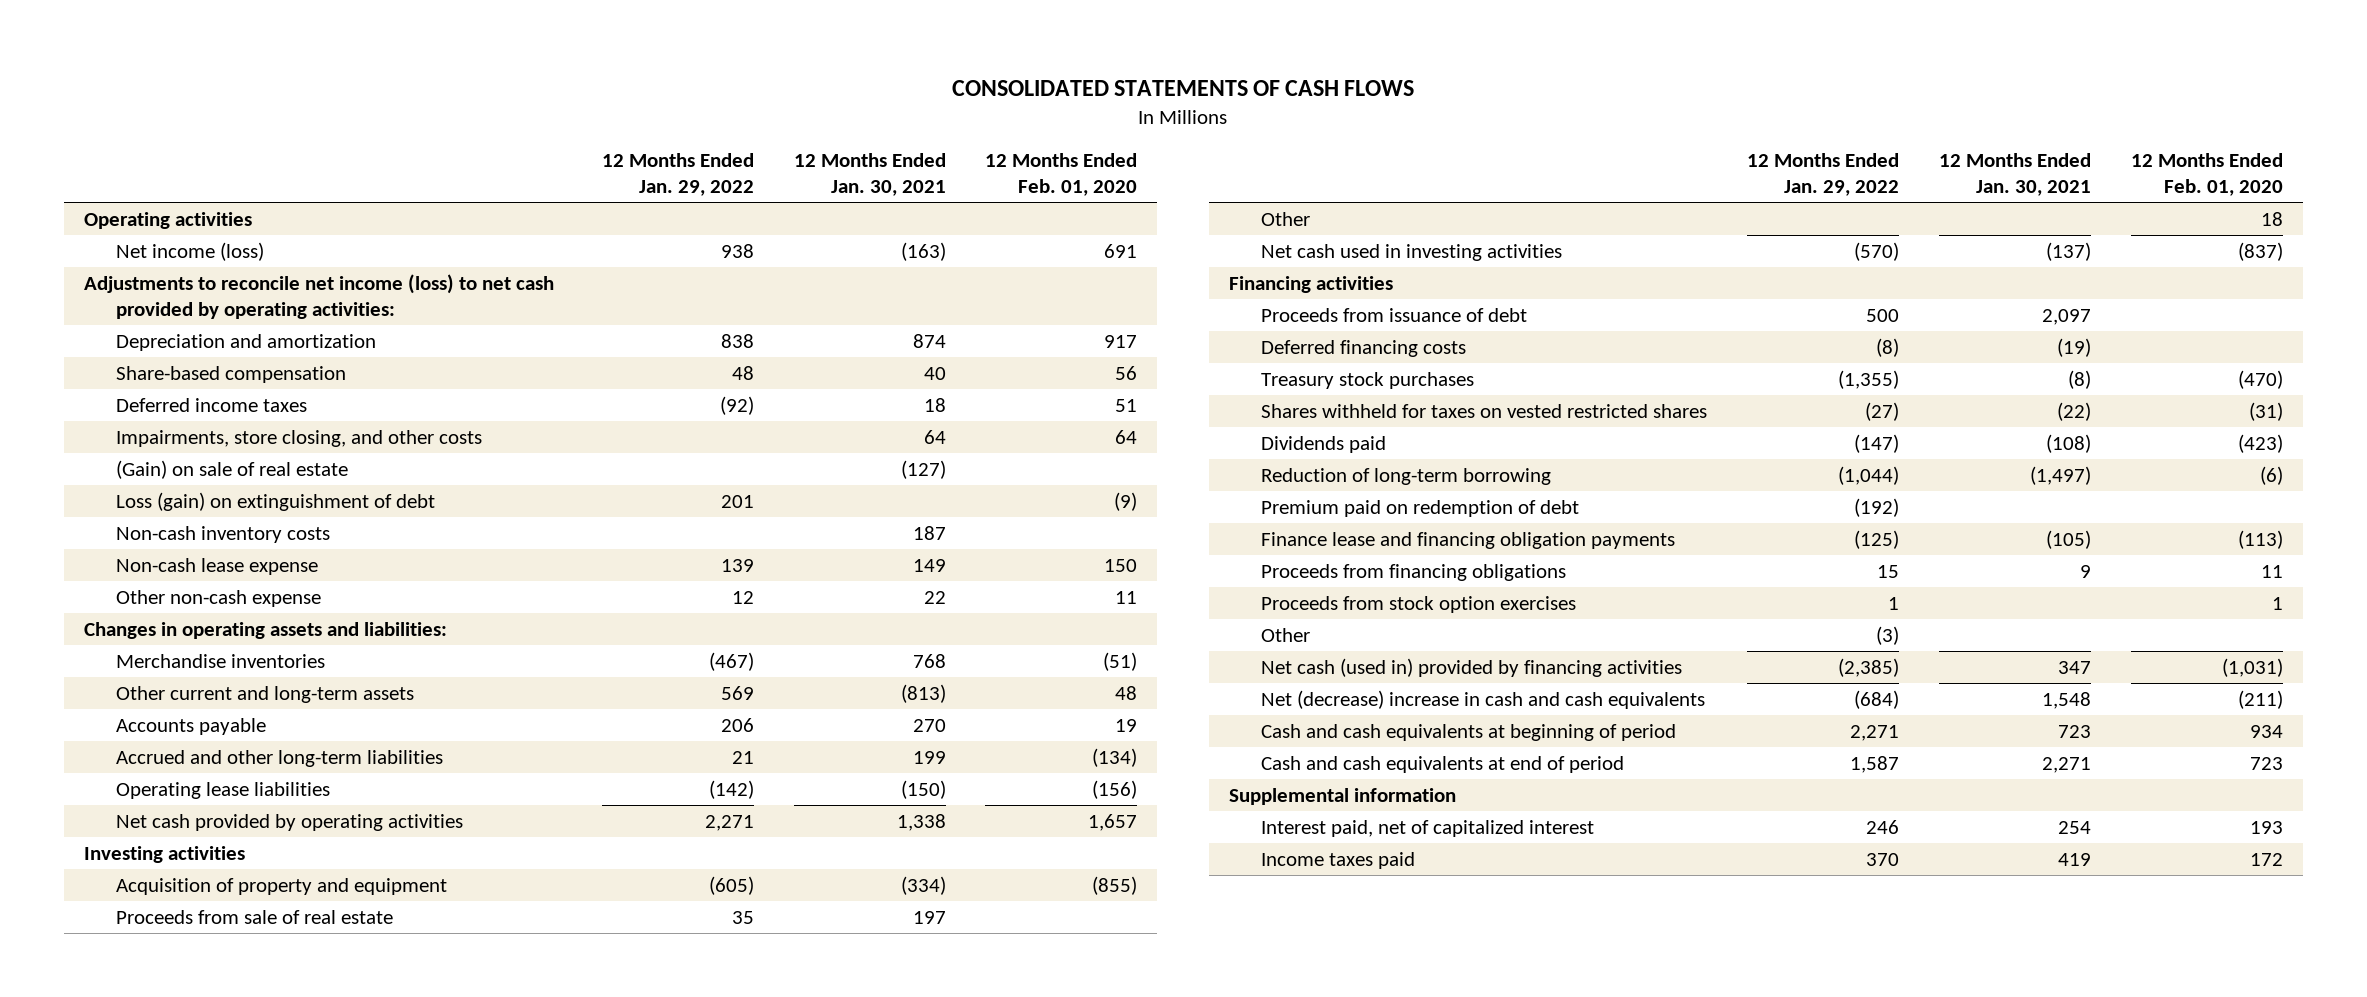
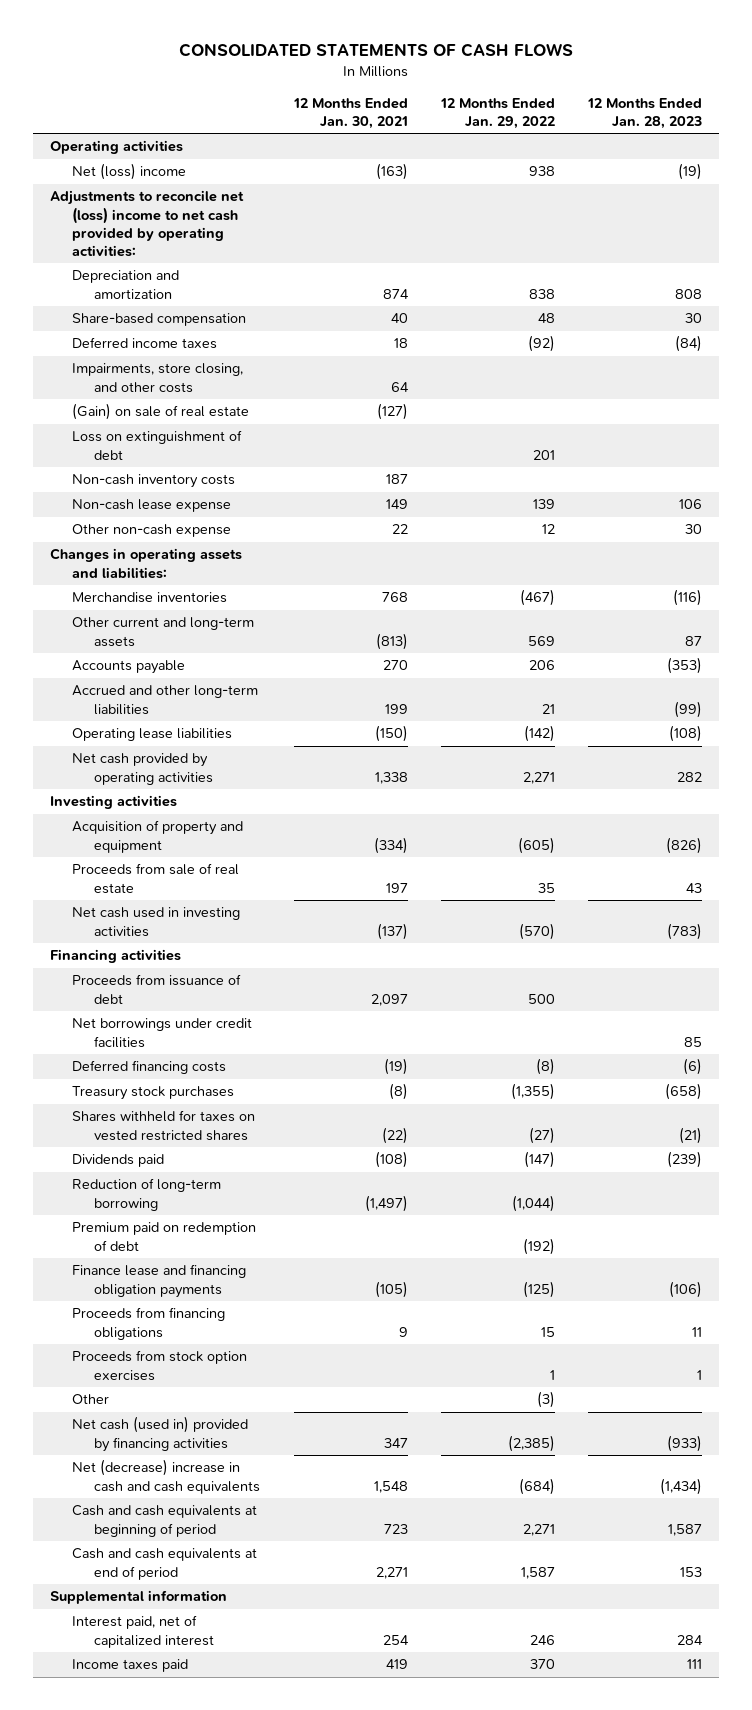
- | 12 Months Ended Jan. 29, 2022 | 12 Months Ended Jan. 30, 2021 | 12 Months Ended Feb. 01, 2020
+ | 12 Months Ended Jan. 30, 2021 | 12 Months Ended Jan. 29, 2022 | 12 Months Ended Jan. 28, 2023
- Net income (loss) | 938 | (163) | 691
- Adjustments to reconcile net income (loss) to net cash provided by operating activities:
+ Net (loss) income | (163) | 938 | (19)
+ Adjustments to reconcile net (loss) income to net cash provided by operating activities:
- Loss (gain) on extinguishment of debt | 201 | | (9)
+ Loss on extinguishment of debt | | 201 |
- Other | | | 18
+ Net borrowings under credit facilities | | | 85

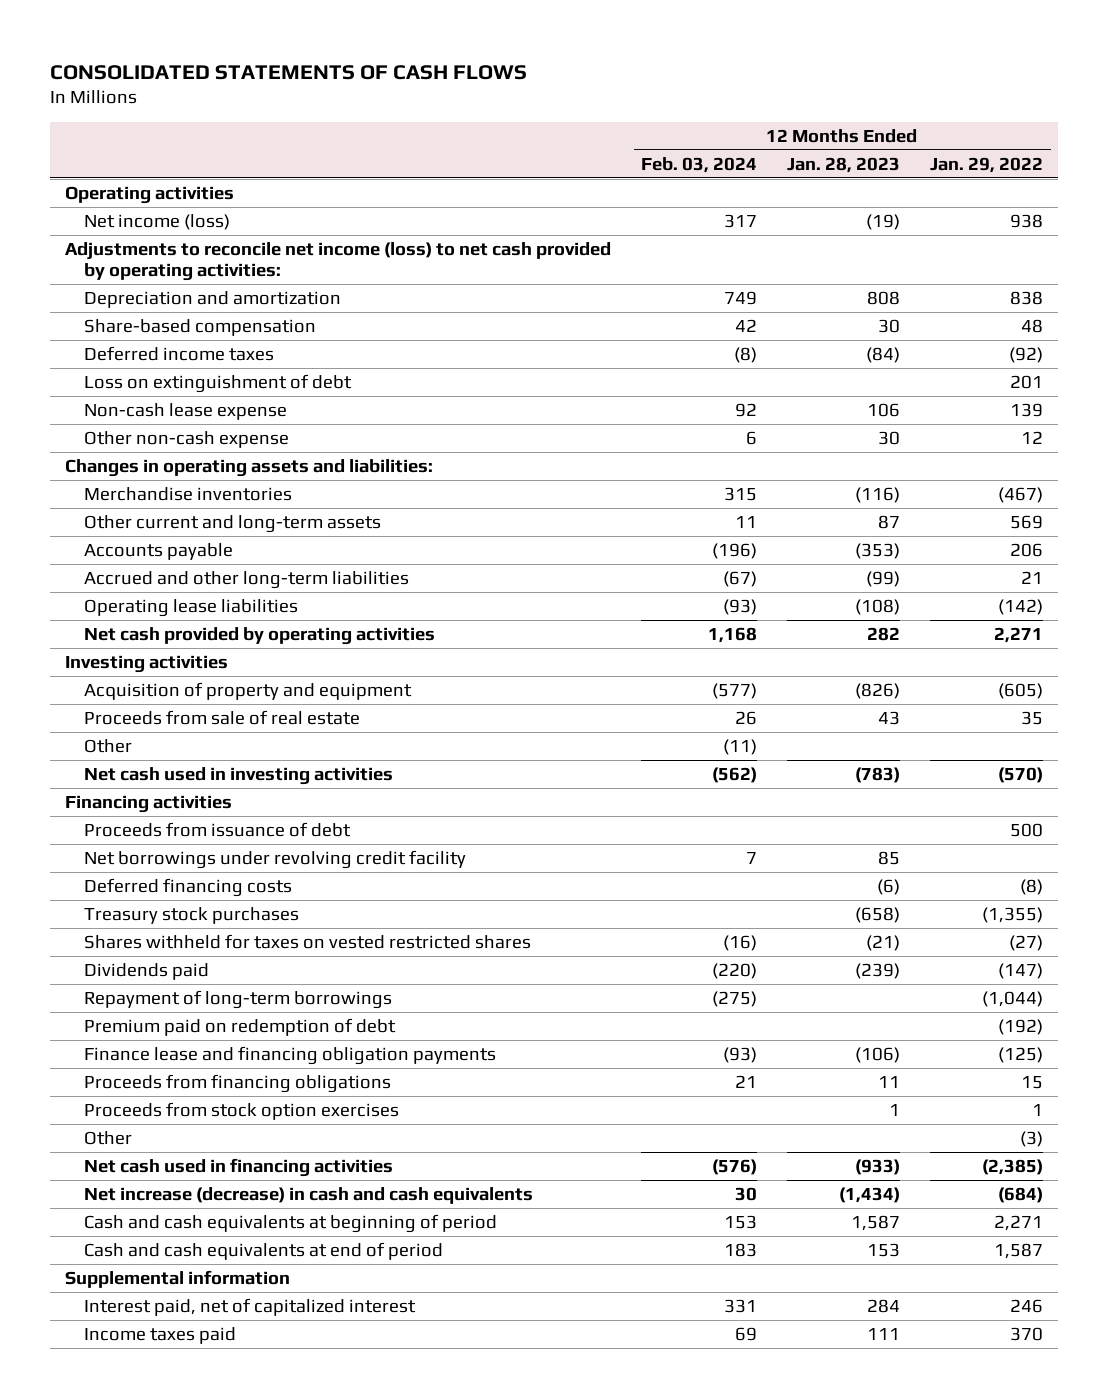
- | 12 Months Ended Jan. 30, 2021 | 12 Months Ended Jan. 29, 2022 | 12 Months Ended Jan. 28, 2023
+ | 12 Months Ended Feb. 03, 2024 | 12 Months Ended Jan. 28, 2023 | 12 Months Ended Jan. 29, 2022
- Net (loss) income | (163) | 938 | (19)
- Adjustments to reconcile net (loss) income to net cash provided by operating activities:
+ Net income (loss) | 317 | (19) | 938
+ Adjustments to reconcile net income (loss) to net cash provided by operating activities:
- Impairments, store closing, and other costs | 64 | |
- (Gain) on sale of real estate | (127) | |
- Non-cash inventory costs | 187 | |
+ Other | (11) | |
- Net borrowings under credit facilities | | | 85
+ Net borrowings under revolving credit facility | 7 | 85 |
- Reduction of long-term borrowing | (1,497) | (1,044) |
+ Repayment of long-term borrowings | (275) | | (1,044)
- Net cash (used in) provided by financing activities | 347 | (2,385) | (933)
- Net (decrease) increase in cash and cash equivalents | 1,548 | (684) | (1,434)
+ Net cash used in financing activities | (576) | (933) | (2,385)
+ Net increase (decrease) in cash and cash equivalents | 30 | (1,434) | (684)

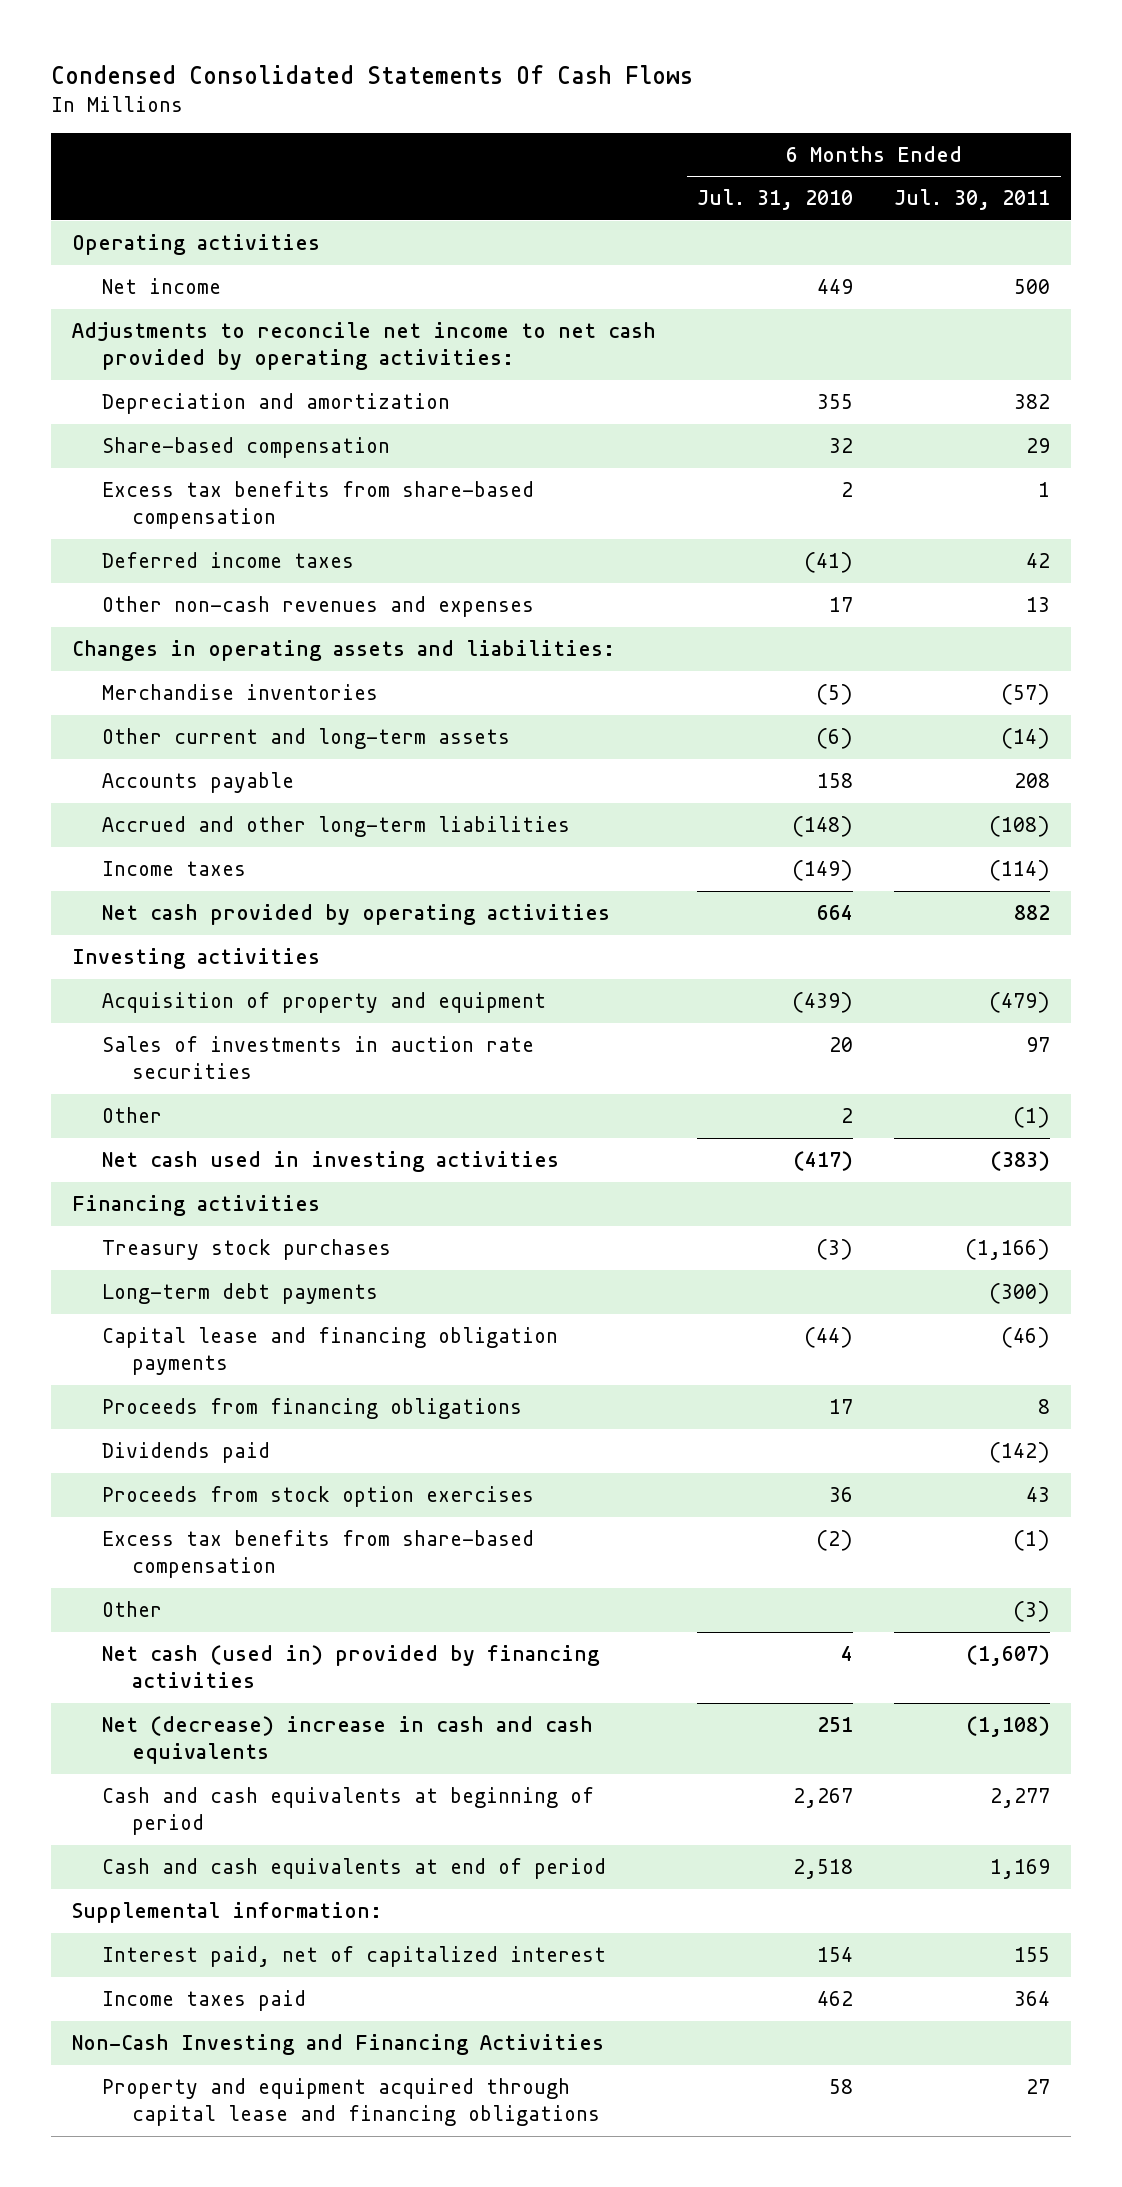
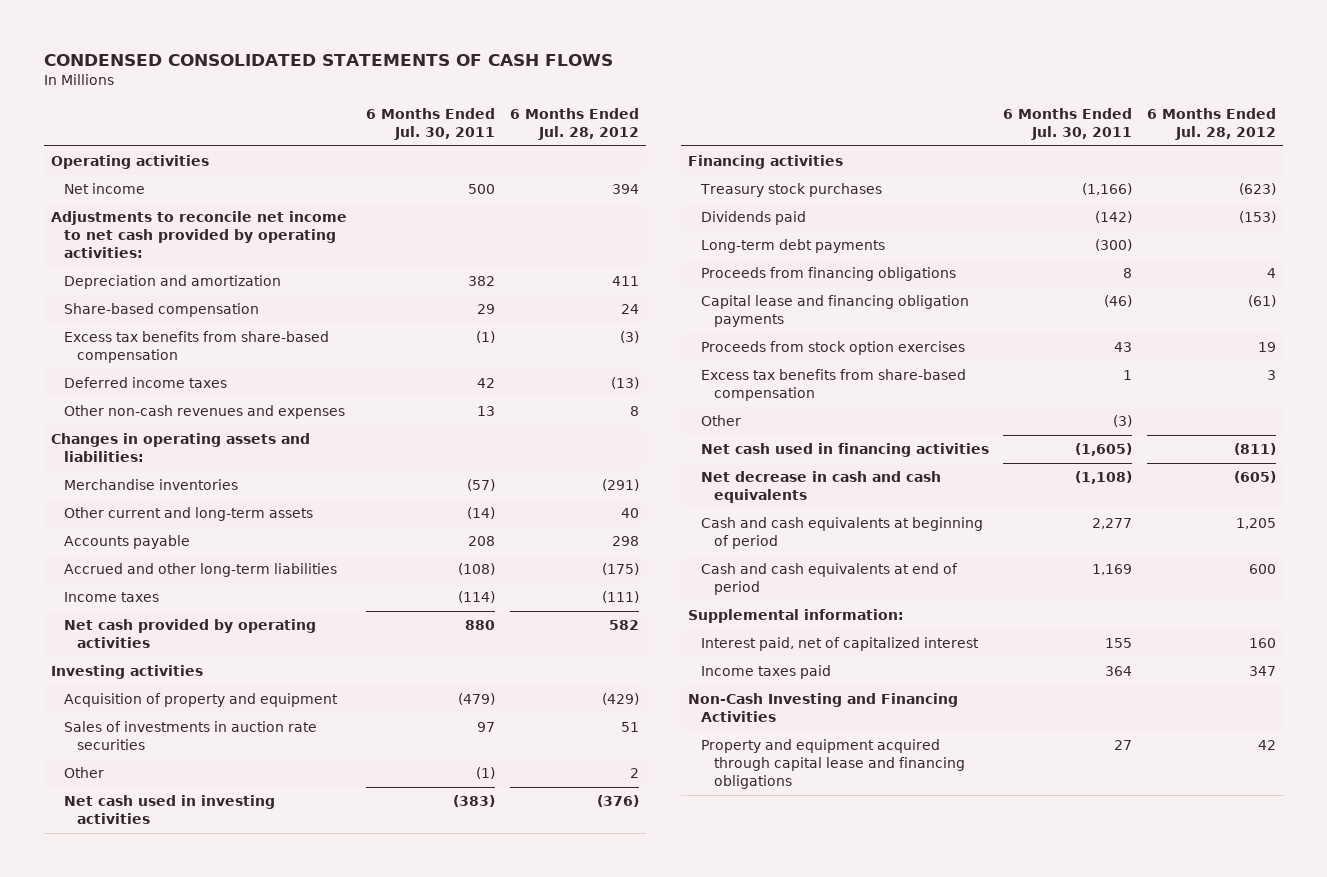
- Condensed Consolidated Statements Of Cash Flows
+ CONDENSED CONSOLIDATED STATEMENTS OF CASH FLOWS
- | 6 Months Ended Jul. 31, 2010 | 6 Months Ended Jul. 30, 2011
+ | 6 Months Ended Jul. 30, 2011 | 6 Months Ended Jul. 28, 2012
moved up: Excess tax benefits from share-based compensation | (1) | (3)
- Net cash provided by operating activities | 664 | 882
+ Net cash provided by operating activities | 880 | 582
moved up: Dividends paid | (142) | (153)
moved down: Capital lease and financing obligation payments | (46) | (61)
moved down: Excess tax benefits from share-based compensation | 1 | 3
- Net cash (used in) provided by financing activities | 4 | (1,607)
- Net (decrease) increase in cash and cash equivalents | 251 | (1,108)
+ Net cash used in financing activities | (1,605) | (811)
+ Net decrease in cash and cash equivalents | (1,108) | (605)

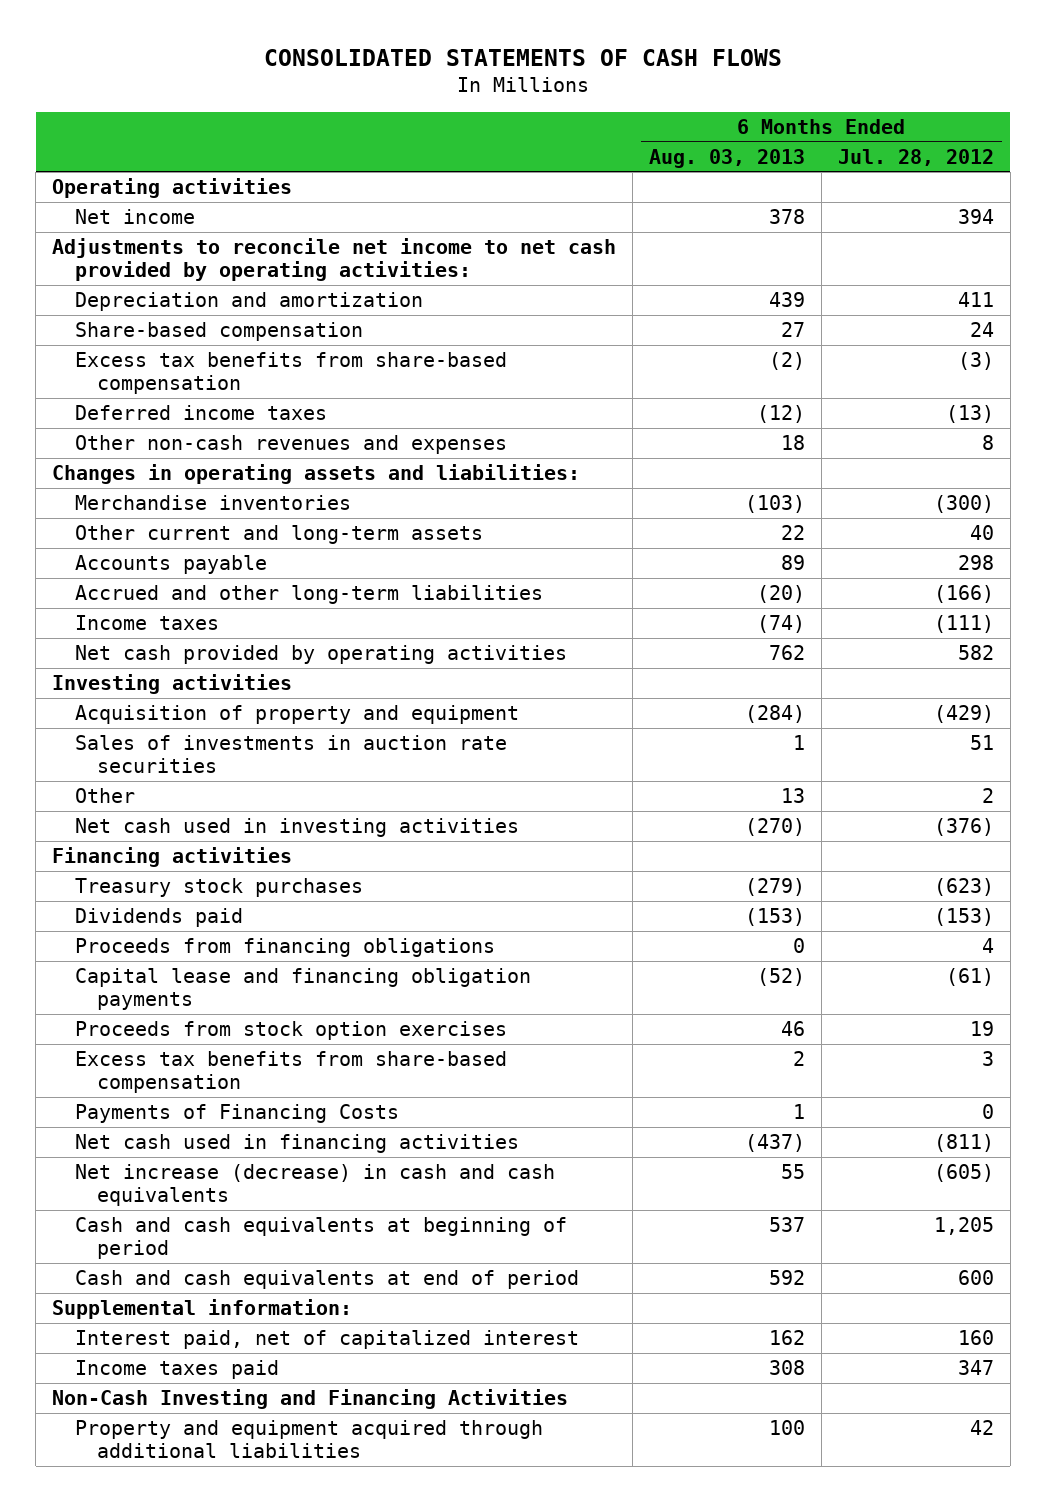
- CONDENSED CONSOLIDATED STATEMENTS OF CASH FLOWS
+ CONSOLIDATED STATEMENTS OF CASH FLOWS
- | 6 Months Ended Jul. 30, 2011 | 6 Months Ended Jul. 28, 2012
+ | 6 Months Ended Aug. 03, 2013 | 6 Months Ended Jul. 28, 2012
- Merchandise inventories | (57) | (291)
+ Merchandise inventories | (103) | (300)
- Accrued and other long-term liabilities | (108) | (175)
+ Accrued and other long-term liabilities | (20) | (166)
- Long-term debt payments | (300) |
- Other | (3) |
+ Payments of Financing Costs | 1 | 0
- Net decrease in cash and cash equivalents | (1,108) | (605)
+ Net increase (decrease) in cash and cash equivalents | 55 | (605)
- Property and equipment acquired through capital lease and financing obligations | 27 | 42
+ Property and equipment acquired through additional liabilities | 100 | 42

